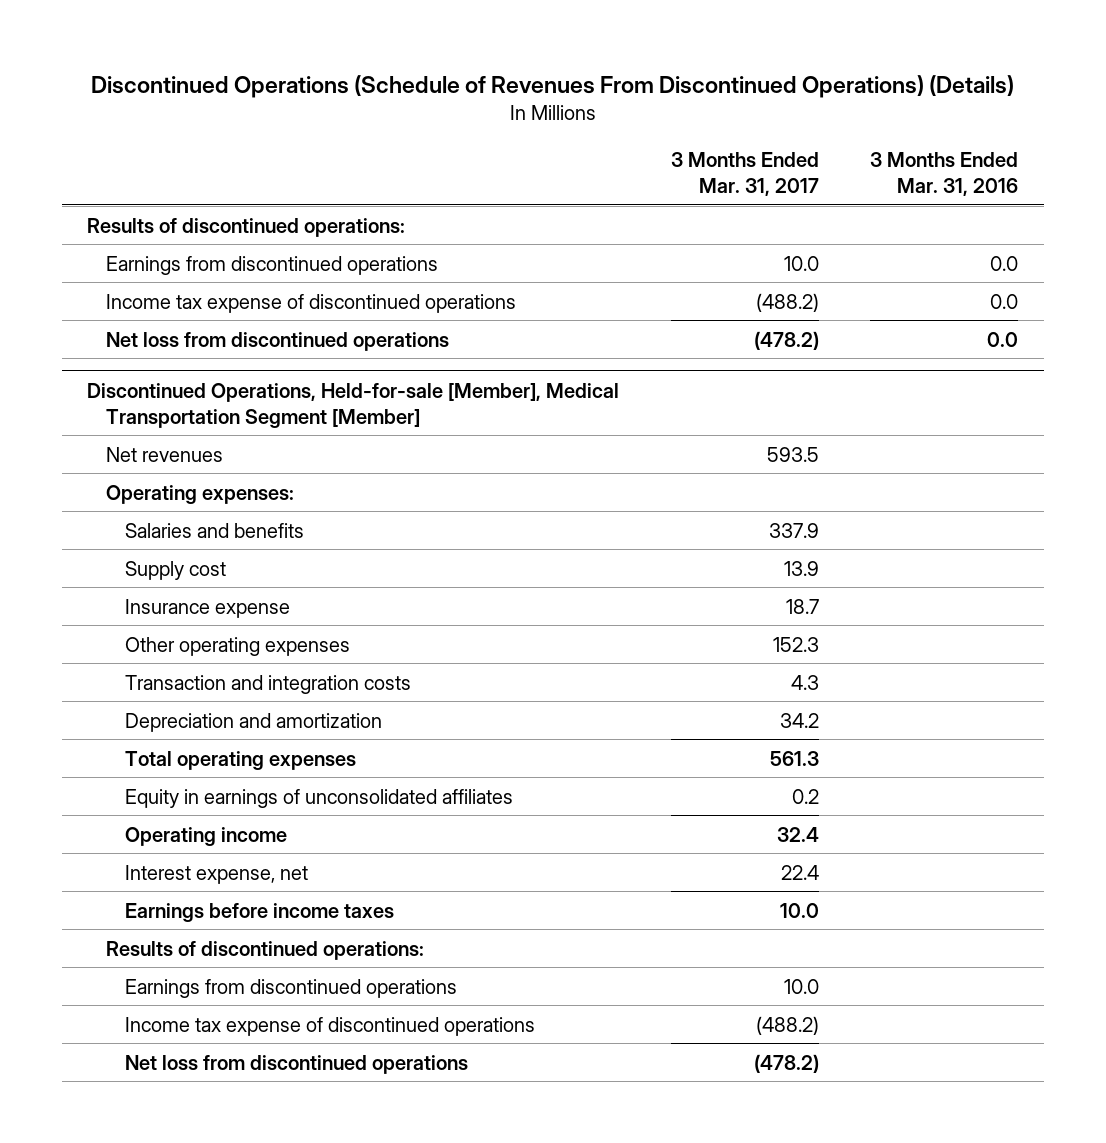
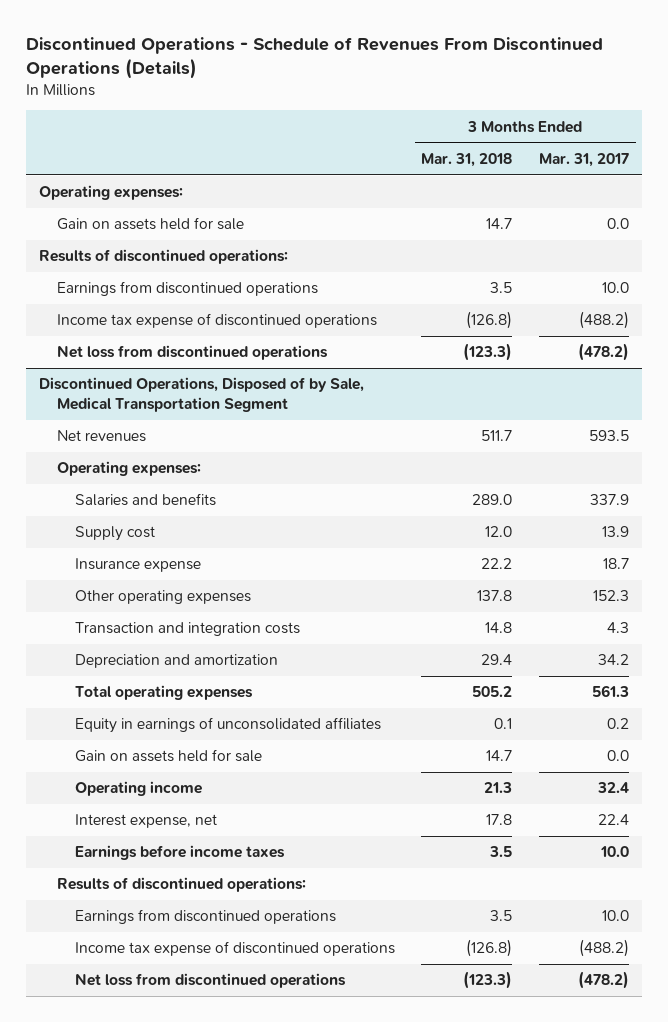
- Discontinued Operations (Schedule of Revenues From Discontinued Operations) (Details)
+ Discontinued Operations - Schedule of Revenues From Discontinued Operations (Details)
- | 3 Months Ended Mar. 31, 2017 | 3 Months Ended Mar. 31, 2016
+ | 3 Months Ended Mar. 31, 2018 | 3 Months Ended Mar. 31, 2017
+ Operating expenses:
+ Gain on assets held for sale | 14.7 | 0.0
- Discontinued Operations, Held-for-sale [Member], Medical Transportation Segment [Member]
+ Discontinued Operations, Disposed of by Sale, Medical Transportation Segment
+ Gain on assets held for sale | 14.7 | 0.0

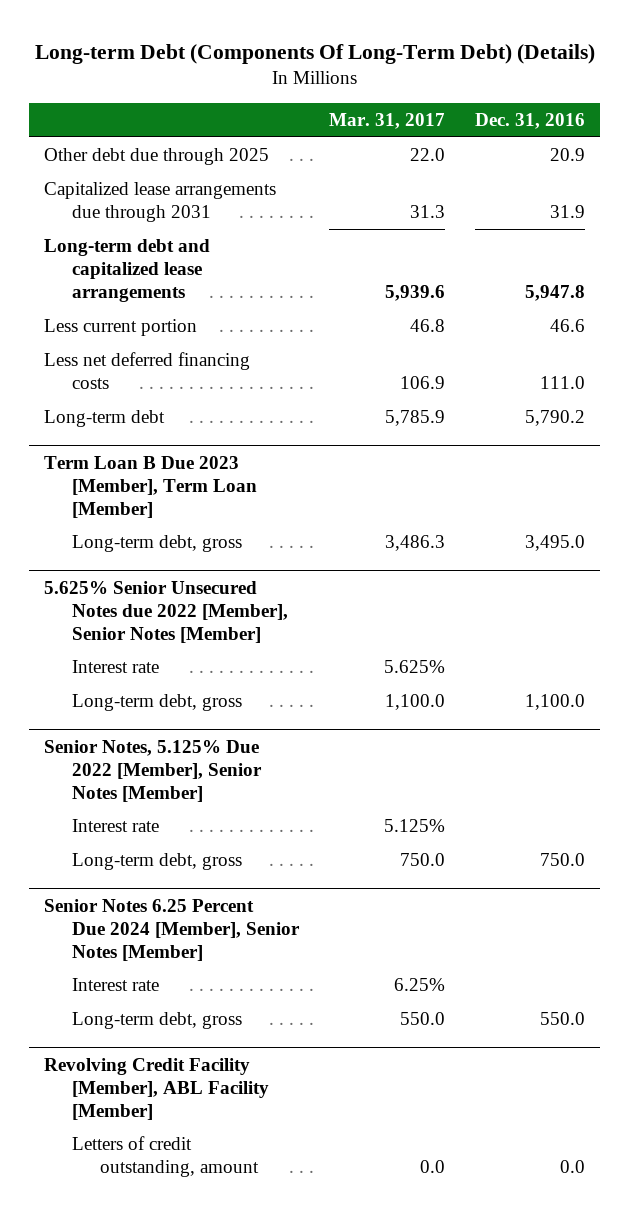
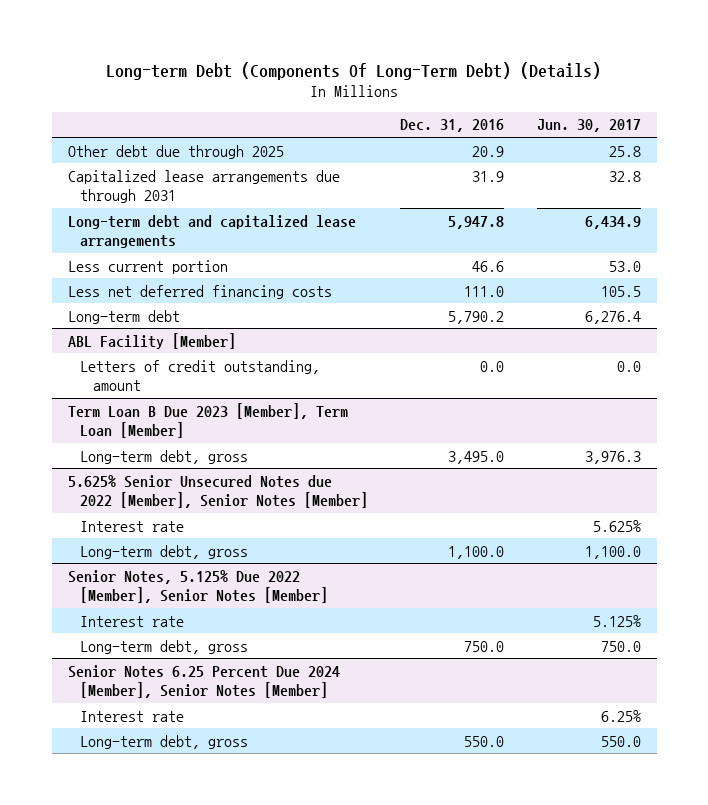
- | Mar. 31, 2017 | Dec. 31, 2016
+ | Dec. 31, 2016 | Jun. 30, 2017
+ ABL Facility [Member]
+ Letters of credit outstanding, amount | 0.0 | 0.0
- Revolving Credit Facility [Member], ABL Facility [Member]
- Letters of credit outstanding, amount | 0.0 | 0.0

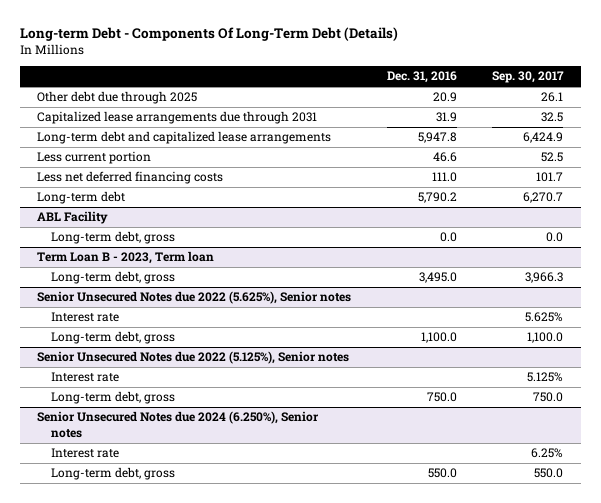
- Long-term Debt (Components Of Long-Term Debt) (Details)
+ Long-term Debt - Components Of Long-Term Debt (Details)
- | Dec. 31, 2016 | Jun. 30, 2017
+ | Dec. 31, 2016 | Sep. 30, 2017
- ABL Facility [Member]
- Letters of credit outstanding, amount | 0.0 | 0.0
- Term Loan B Due 2023 [Member], Term Loan [Member]
+ ABL Facility
+ Long-term debt, gross | 0.0 | 0.0
+ Term Loan B - 2023, Term loan
- 5.625% Senior Unsecured Notes due 2022 [Member], Senior Notes [Member]
+ Senior Unsecured Notes due 2022 (5.625%), Senior notes
- Senior Notes, 5.125% Due 2022 [Member], Senior Notes [Member]
+ Senior Unsecured Notes due 2022 (5.125%), Senior notes
- Senior Notes 6.25 Percent Due 2024 [Member], Senior Notes [Member]
+ Senior Unsecured Notes due 2024 (6.250%), Senior notes

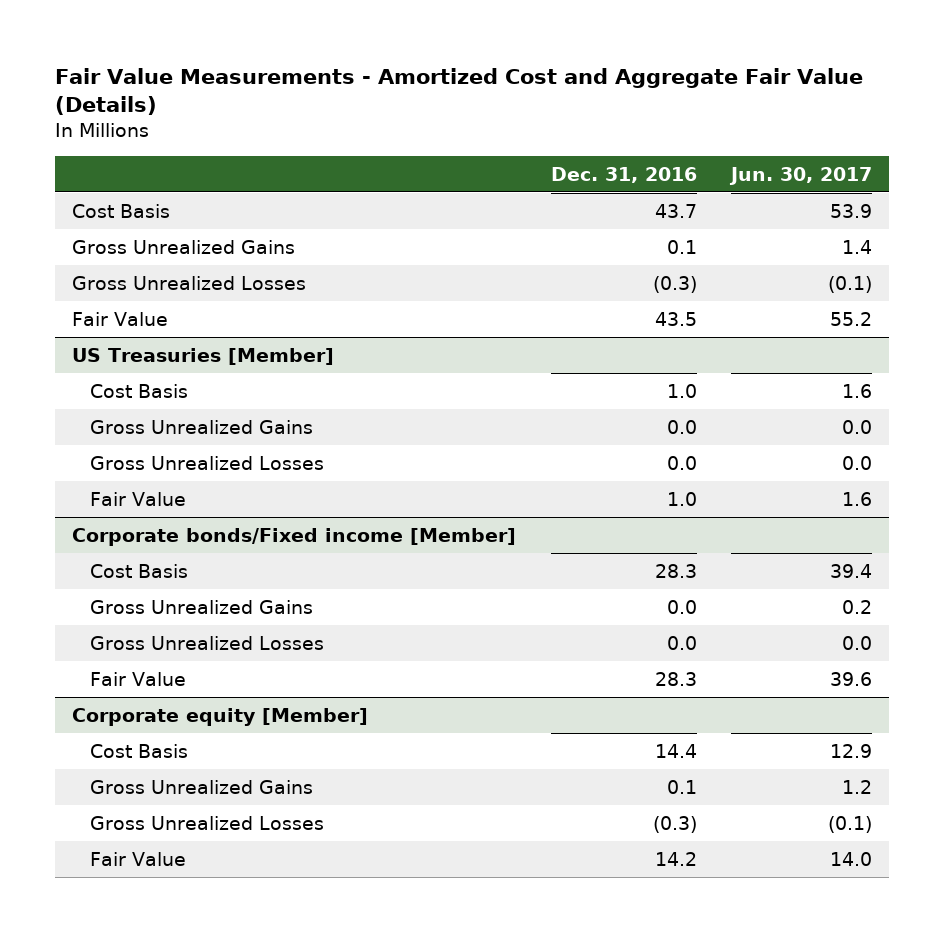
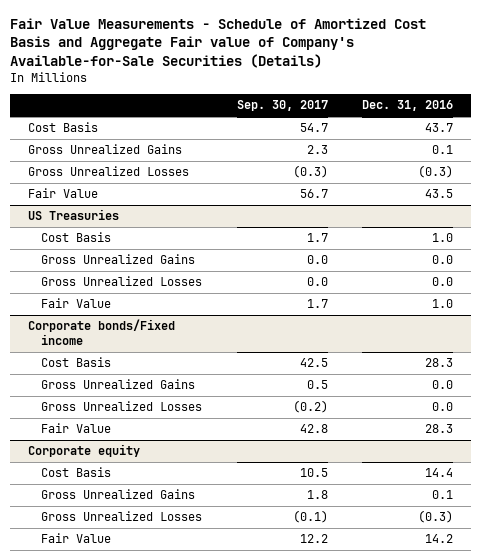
- Fair Value Measurements - Amortized Cost and Aggregate Fair Value (Details)
+ Fair Value Measurements - Schedule of Amortized Cost Basis and Aggregate Fair value of Company's Available-for-Sale Securities (Details)
- | Dec. 31, 2016 | Jun. 30, 2017
+ | Sep. 30, 2017 | Dec. 31, 2016
- US Treasuries [Member]
+ US Treasuries
- Corporate bonds/Fixed income [Member]
+ Corporate bonds/Fixed income
- Corporate equity [Member]
+ Corporate equity

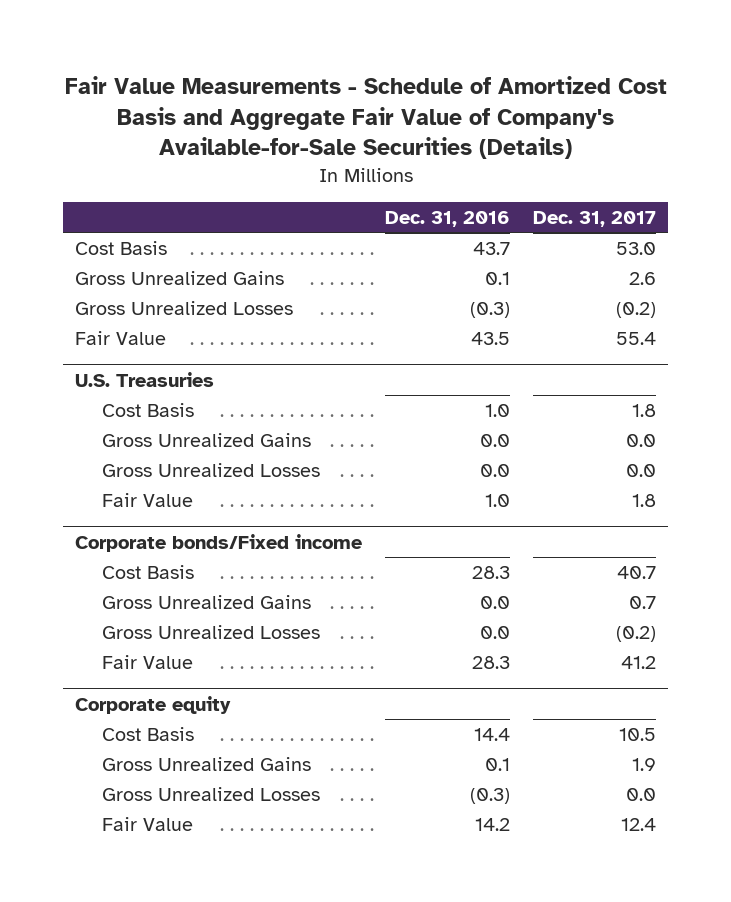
- Fair Value Measurements - Schedule of Amortized Cost Basis and Aggregate Fair value of Company's Available-for-Sale Securities (Details)
+ Fair Value Measurements - Schedule of Amortized Cost Basis and Aggregate Fair Value of Company's Available-for-Sale Securities (Details)
- | Sep. 30, 2017 | Dec. 31, 2016
+ | Dec. 31, 2016 | Dec. 31, 2017
- US Treasuries
+ U.S. Treasuries

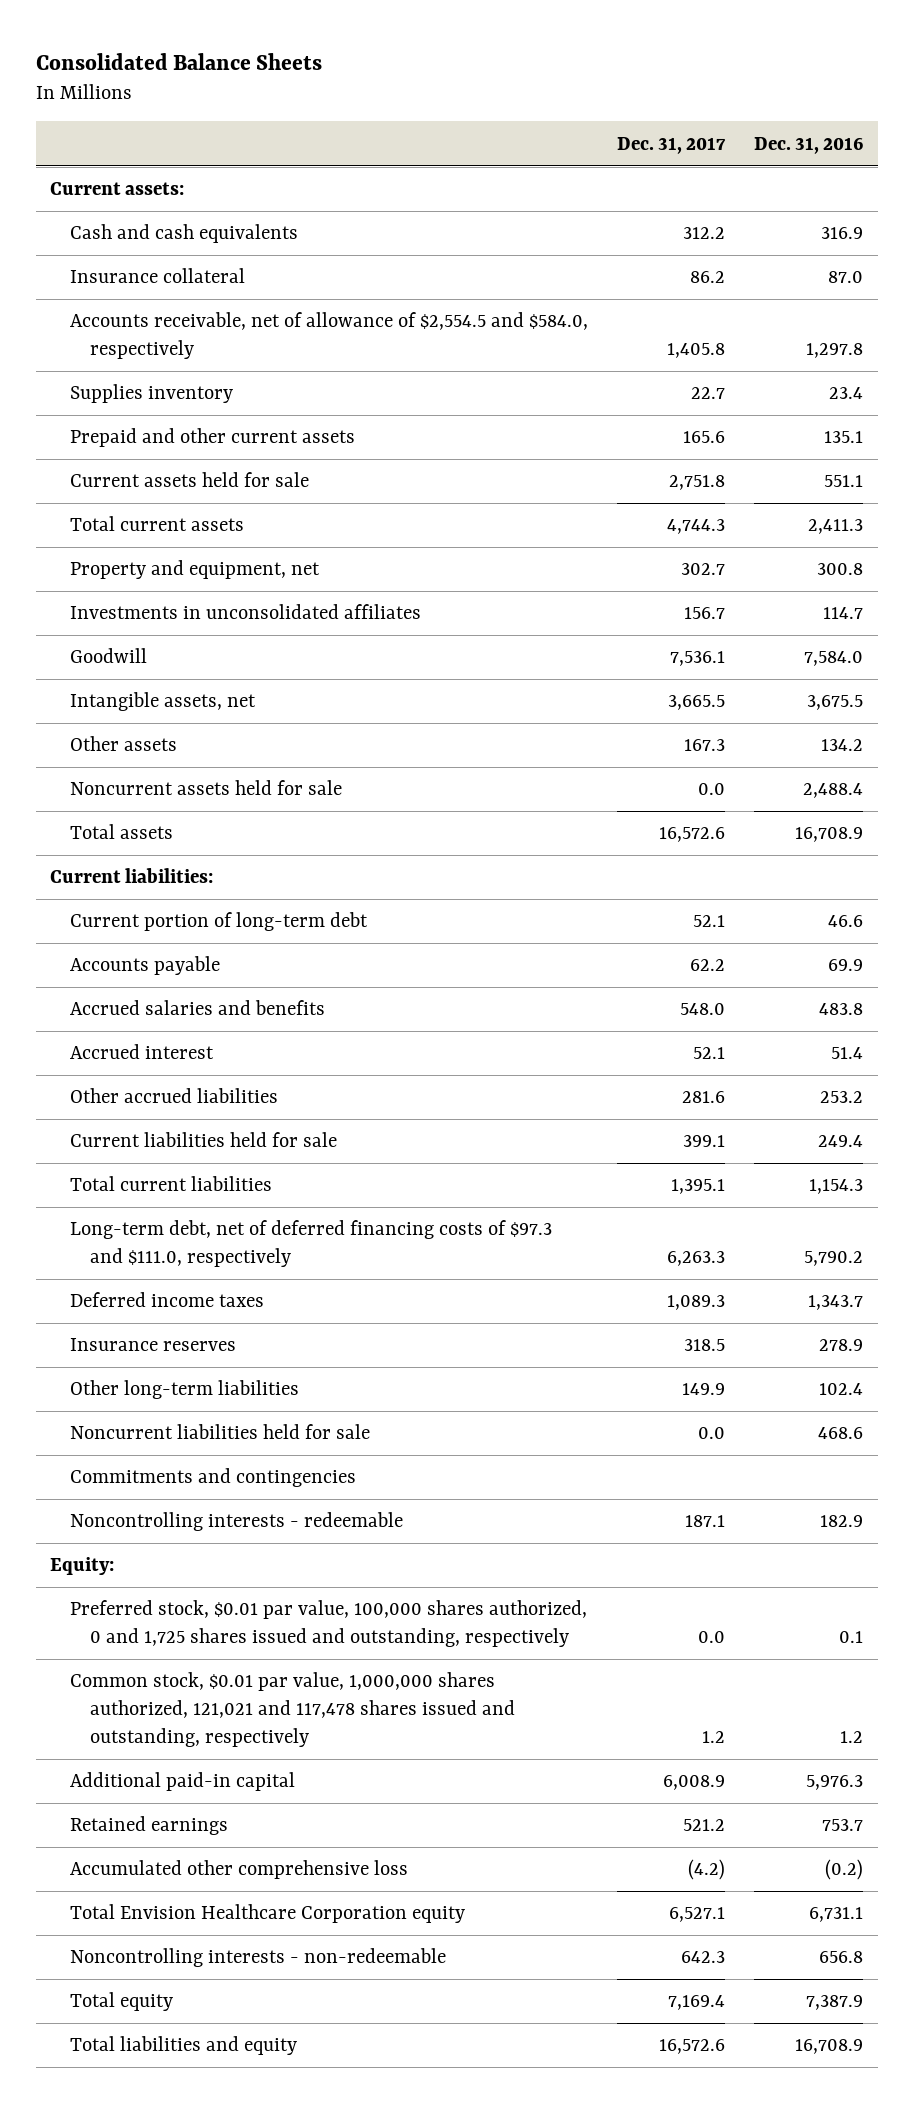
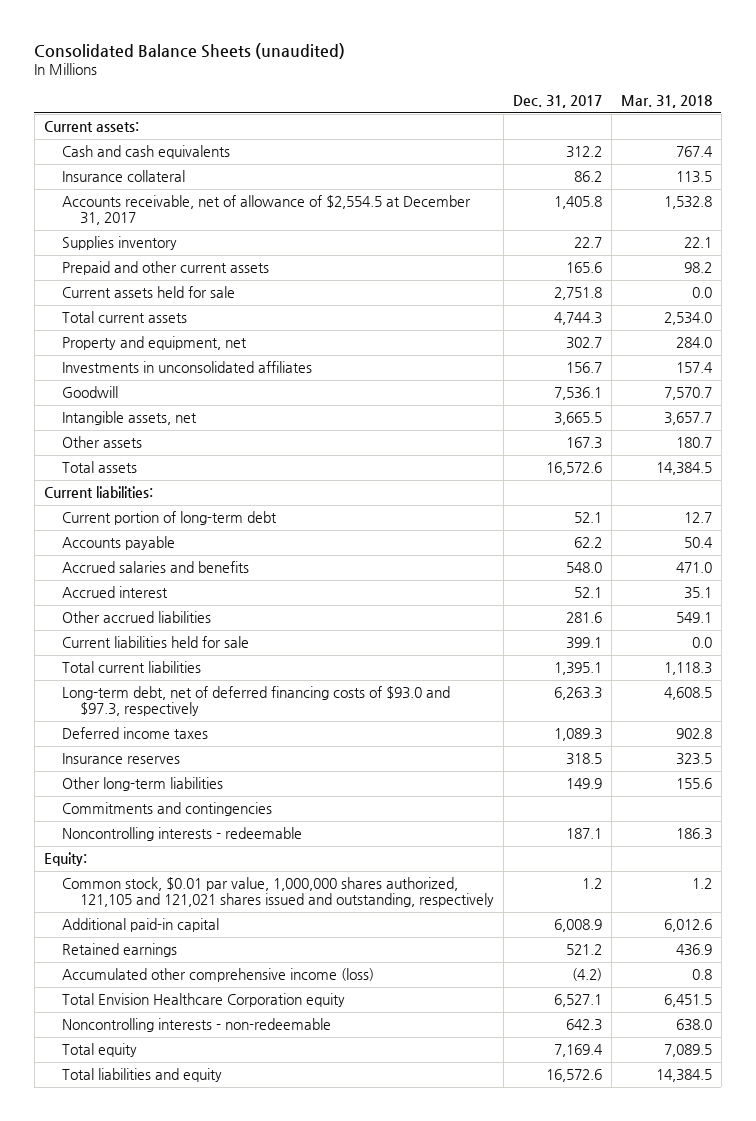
- Consolidated Balance Sheets
+ Consolidated Balance Sheets (unaudited)
- | Dec. 31, 2017 | Dec. 31, 2016
+ | Dec. 31, 2017 | Mar. 31, 2018
- Accounts receivable, net of allowance of $2,554.5 and $584.0, respectively | 1,405.8 | 1,297.8
+ Accounts receivable, net of allowance of $2,554.5 at December 31, 2017 | 1,405.8 | 1,532.8
- Noncurrent assets held for sale | 0.0 | 2,488.4
- Long-term debt, net of deferred financing costs of $97.3 and $111.0, respectively | 6,263.3 | 5,790.2
+ Long-term debt, net of deferred financing costs of $93.0 and $97.3, respectively | 6,263.3 | 4,608.5
- Noncurrent liabilities held for sale | 0.0 | 468.6
- Preferred stock, $0.01 par value, 100,000 shares authorized, 0 and 1,725 shares issued and outstanding, respectively | 0.0 | 0.1
- Common stock, $0.01 par value, 1,000,000 shares authorized, 121,021 and 117,478 shares issued and outstanding, respectively | 1.2 | 1.2
+ Common stock, $0.01 par value, 1,000,000 shares authorized, 121,105 and 121,021 shares issued and outstanding, respectively | 1.2 | 1.2
- Accumulated other comprehensive loss | (4.2) | (0.2)
+ Accumulated other comprehensive income (loss) | (4.2) | 0.8

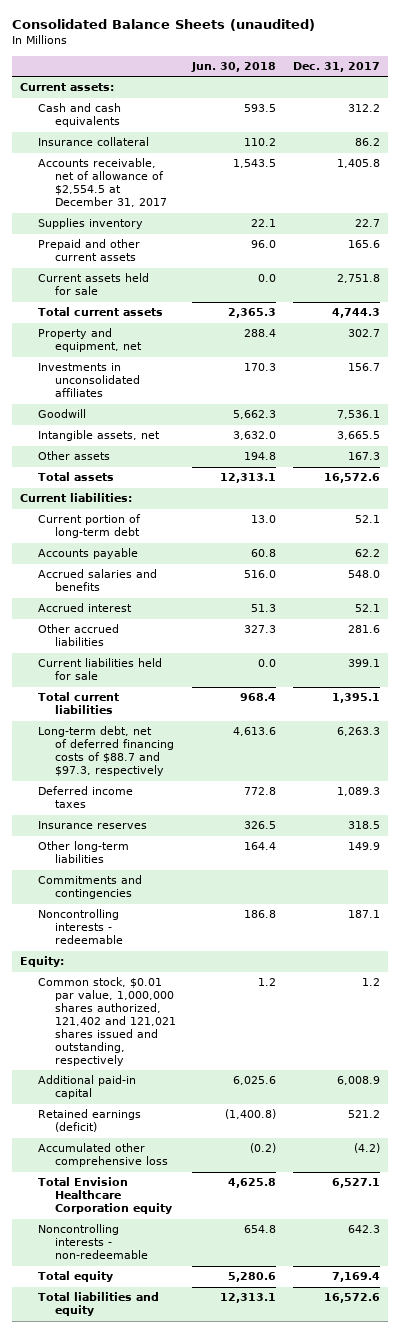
- | Dec. 31, 2017 | Mar. 31, 2018
+ | Jun. 30, 2018 | Dec. 31, 2017
- Long-term debt, net of deferred financing costs of $93.0 and $97.3, respectively | 6,263.3 | 4,608.5
+ Long-term debt, net of deferred financing costs of $88.7 and $97.3, respectively | 4,613.6 | 6,263.3
- Common stock, $0.01 par value, 1,000,000 shares authorized, 121,105 and 121,021 shares issued and outstanding, respectively | 1.2 | 1.2
+ Common stock, $0.01 par value, 1,000,000 shares authorized, 121,402 and 121,021 shares issued and outstanding, respectively | 1.2 | 1.2
- Retained earnings | 521.2 | 436.9
- Accumulated other comprehensive income (loss) | (4.2) | 0.8
+ Retained earnings (deficit) | (1,400.8) | 521.2
+ Accumulated other comprehensive loss | (0.2) | (4.2)

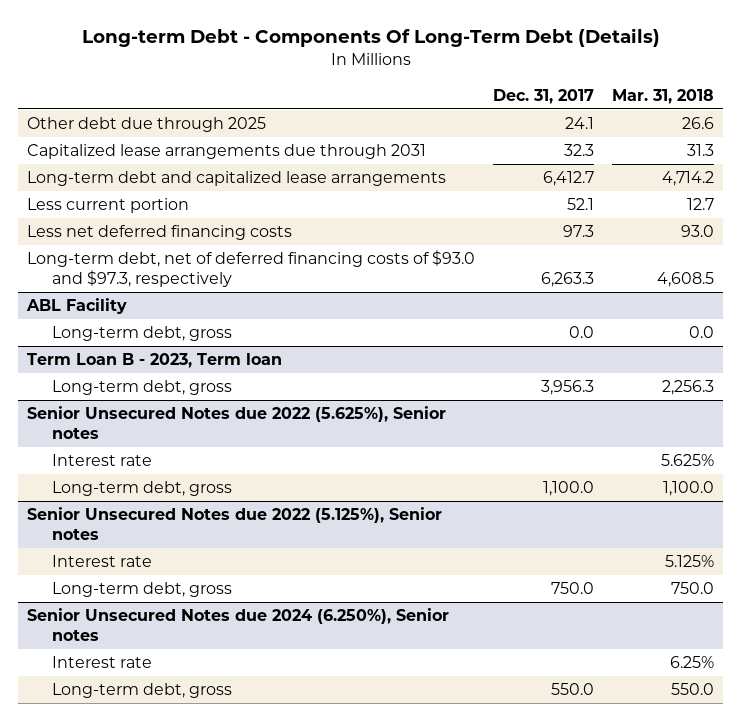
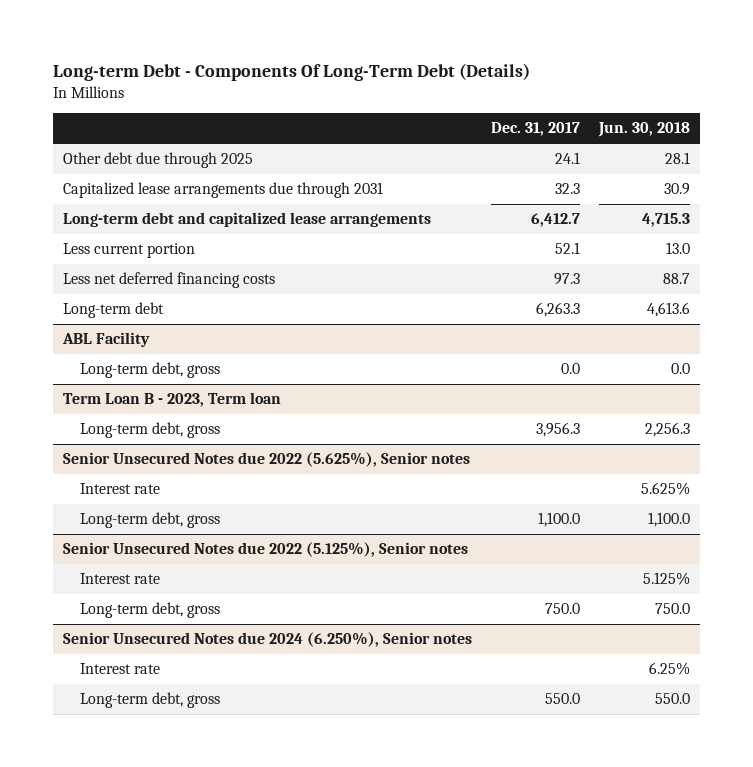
- | Dec. 31, 2017 | Mar. 31, 2018
+ | Dec. 31, 2017 | Jun. 30, 2018
- Long-term debt, net of deferred financing costs of $93.0 and $97.3, respectively | 6,263.3 | 4,608.5
+ Long-term debt | 6,263.3 | 4,613.6

